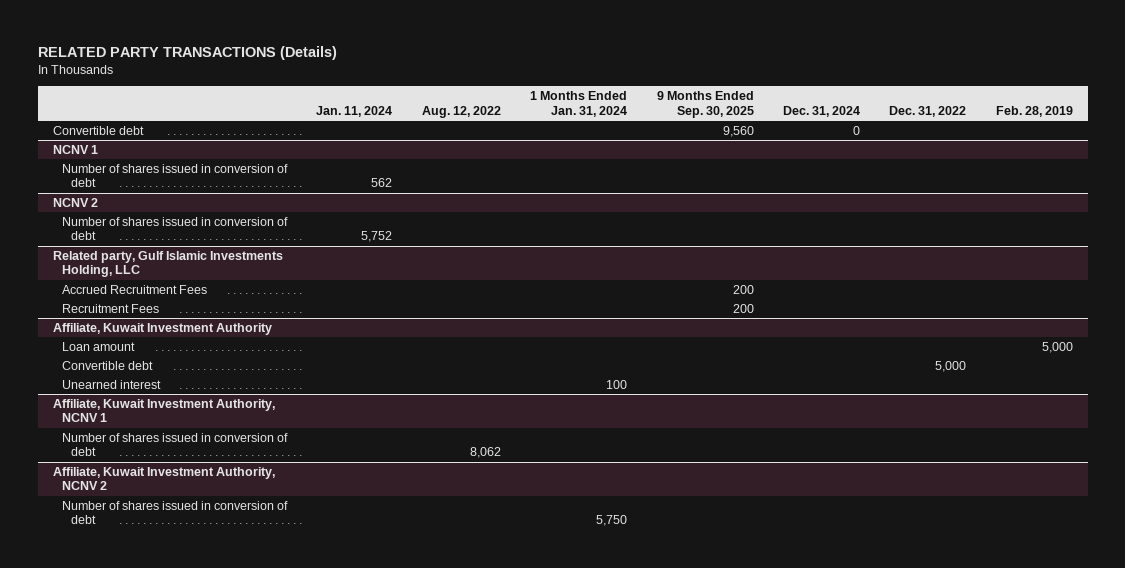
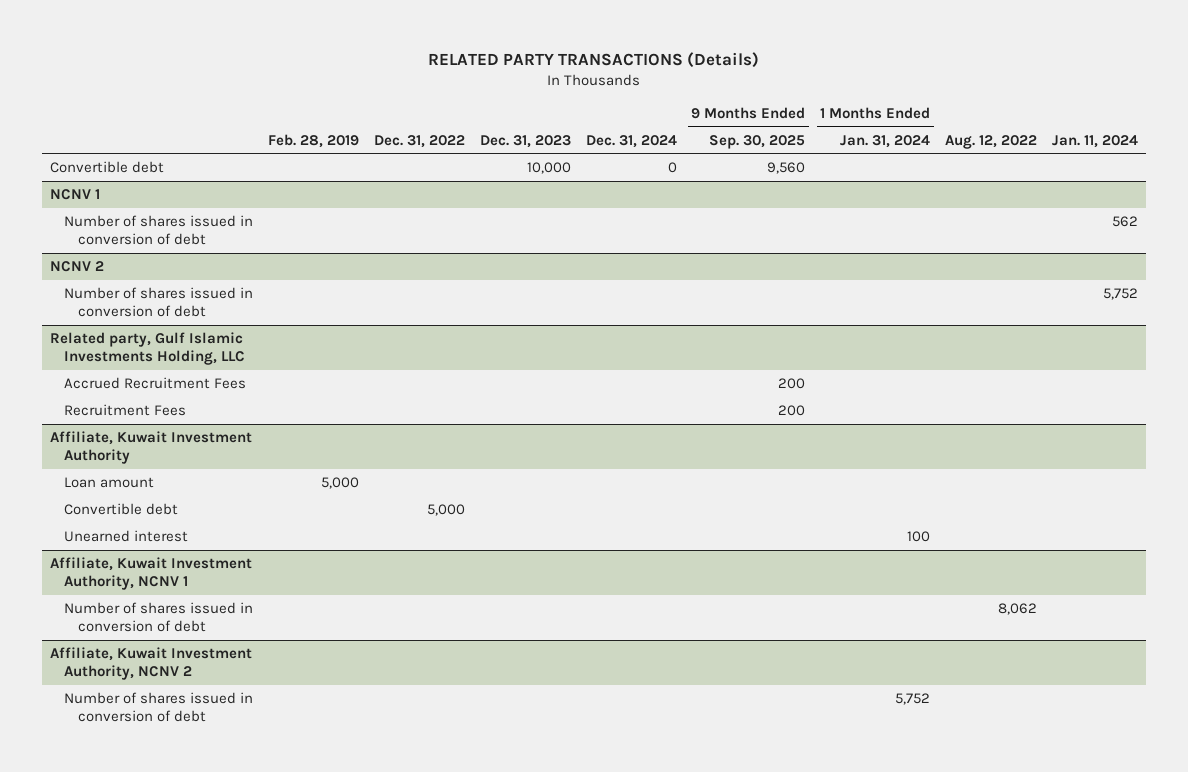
- | Jan. 11, 2024 | Aug. 12, 2022 | 1 Months Ended Jan. 31, 2024 | 9 Months Ended Sep. 30, 2025 | Dec. 31, 2024 | Dec. 31, 2022 | Feb. 28, 2019
+ | Feb. 28, 2019 | Dec. 31, 2022 | Dec. 31, 2023 | Dec. 31, 2024 | 9 Months Ended Sep. 30, 2025 | 1 Months Ended Jan. 31, 2024 | Aug. 12, 2022 | Jan. 11, 2024
@ Affiliate, Kuwait Investment Authority, NCNV 2
- Number of shares issued in conversion of debt | | | 5,750 | | | |
+ Number of shares issued in conversion of debt | | | | | | 5,752 | |

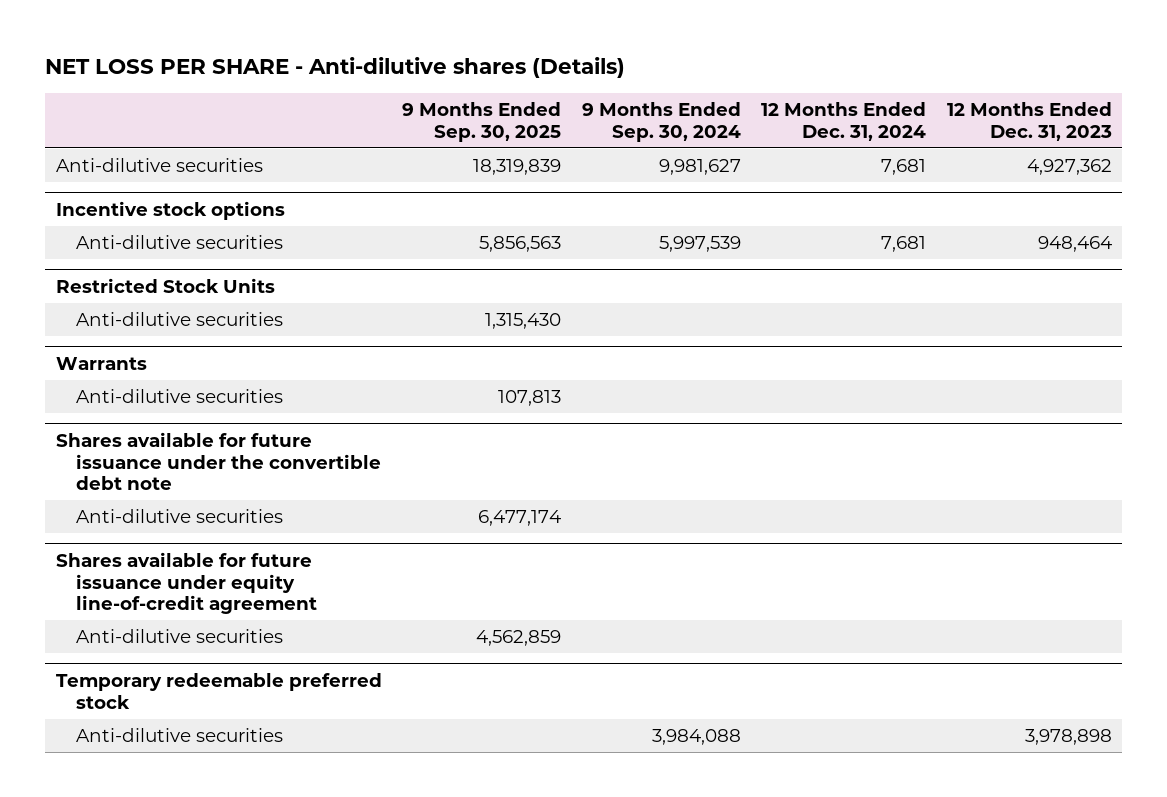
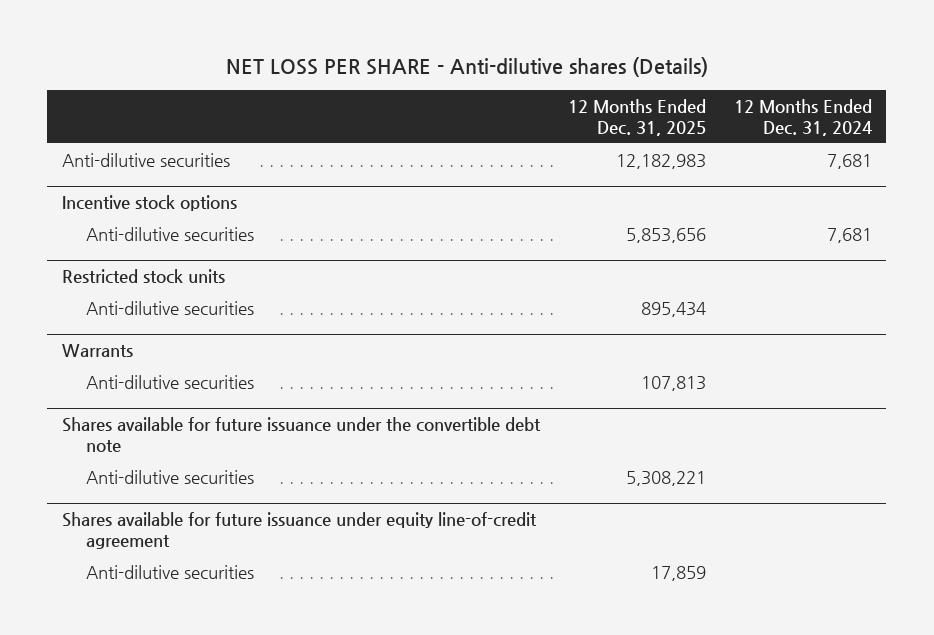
- | 9 Months Ended Sep. 30, 2025 | 9 Months Ended Sep. 30, 2024 | 12 Months Ended Dec. 31, 2024 | 12 Months Ended Dec. 31, 2023
+ | 12 Months Ended Dec. 31, 2025 | 12 Months Ended Dec. 31, 2024
- Restricted Stock Units
+ Restricted stock units
- Temporary redeemable preferred stock
- Anti-dilutive securities | | 3,984,088 | | 3,978,898

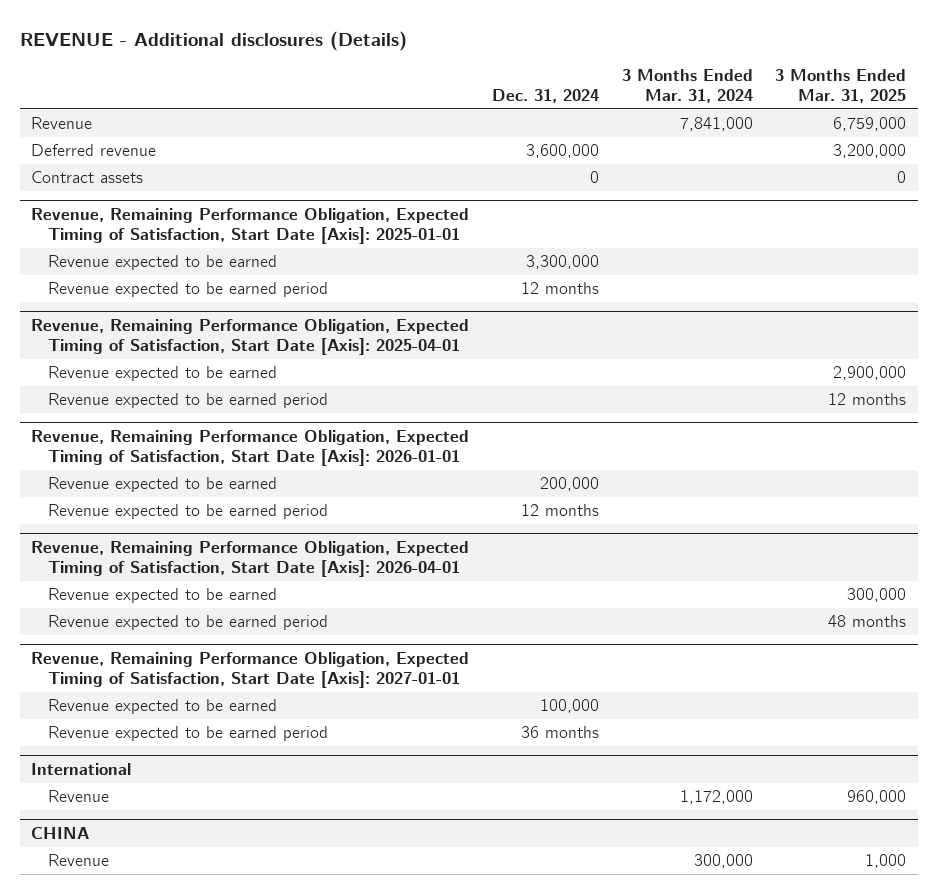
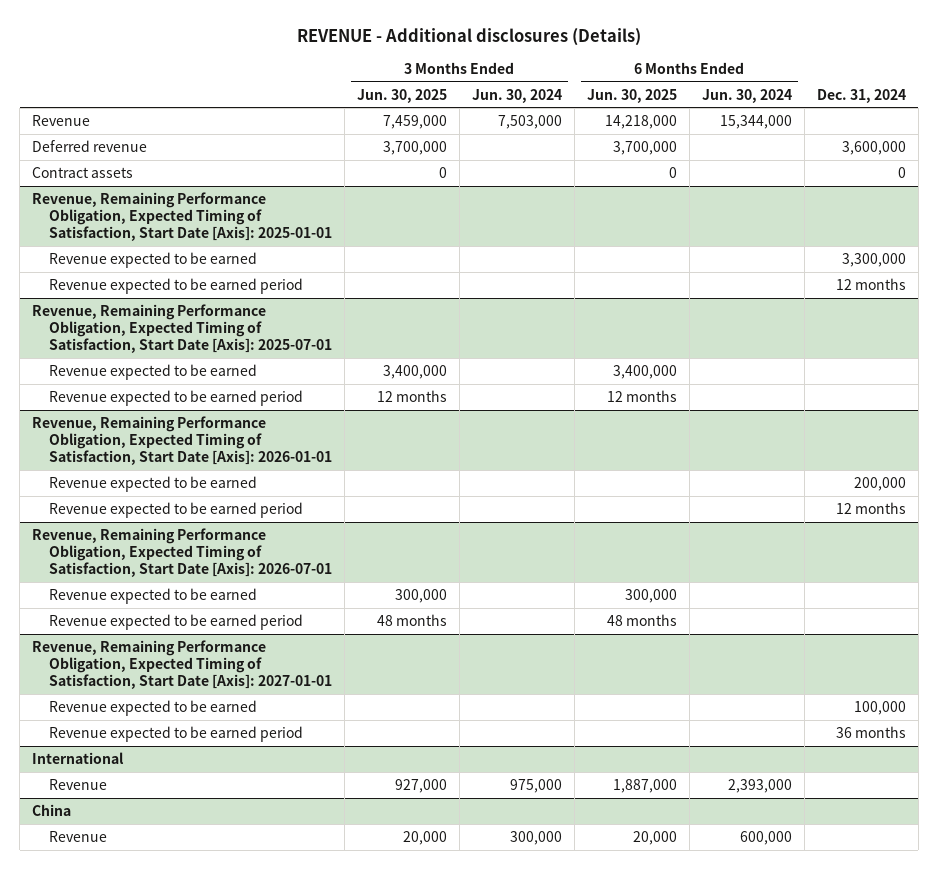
- | Dec. 31, 2024 | 3 Months Ended Mar. 31, 2024 | 3 Months Ended Mar. 31, 2025
+ | 3 Months Ended Jun. 30, 2025 | 3 Months Ended Jun. 30, 2024 | 6 Months Ended Jun. 30, 2025 | 6 Months Ended Jun. 30, 2024 | Dec. 31, 2024
- Revenue, Remaining Performance Obligation, Expected Timing of Satisfaction, Start Date [Axis]: 2025-04-01
- Revenue expected to be earned | | | 2,900,000
- Revenue expected to be earned period | | | 12 months
+ Revenue, Remaining Performance Obligation, Expected Timing of Satisfaction, Start Date [Axis]: 2025-07-01
+ Revenue expected to be earned | 3,400,000 | | 3,400,000 | |
+ Revenue expected to be earned period | 12 months | | 12 months | |
- Revenue, Remaining Performance Obligation, Expected Timing of Satisfaction, Start Date [Axis]: 2026-04-01
- Revenue expected to be earned | | | 300,000
- Revenue expected to be earned period | | | 48 months
+ Revenue, Remaining Performance Obligation, Expected Timing of Satisfaction, Start Date [Axis]: 2026-07-01
+ Revenue expected to be earned | 300,000 | | 300,000 | |
+ Revenue expected to be earned period | 48 months | | 48 months | |
- CHINA
+ China

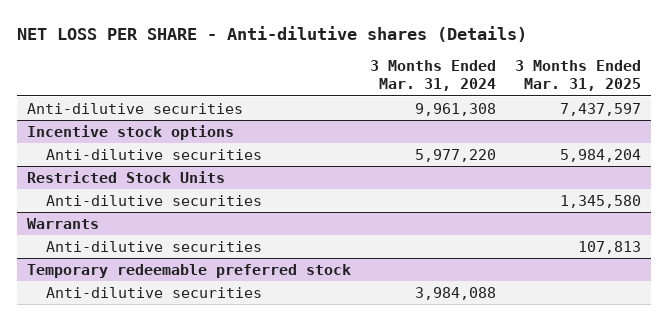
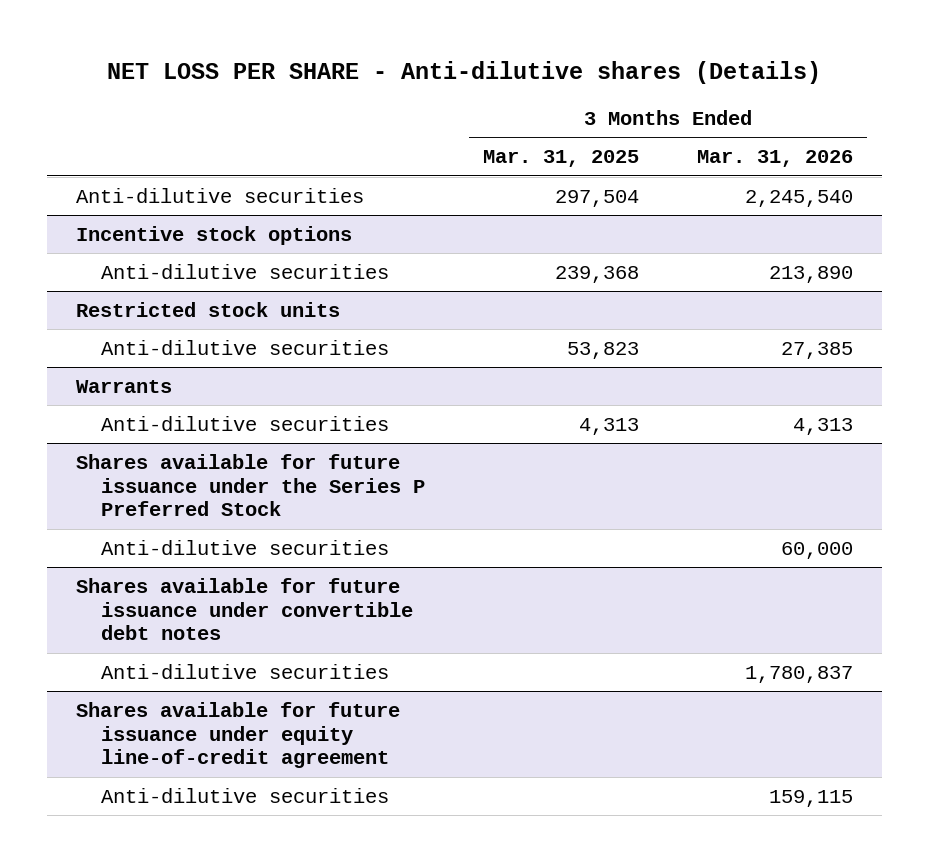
- | 3 Months Ended Mar. 31, 2024 | 3 Months Ended Mar. 31, 2025
+ | 3 Months Ended Mar. 31, 2025 | 3 Months Ended Mar. 31, 2026
- Anti-dilutive securities | 9,961,308 | 7,437,597
+ Anti-dilutive securities | 297,504 | 2,245,540
@ Incentive stock options
- Anti-dilutive securities | 5,977,220 | 5,984,204
- Restricted Stock Units
- Anti-dilutive securities | | 1,345,580
@ Incentive stock options
+ Anti-dilutive securities | 239,368 | 213,890
+ Restricted stock units
+ Anti-dilutive securities | 53,823 | 27,385
@ Warrants
- Anti-dilutive securities | | 107,813
- Temporary redeemable preferred stock
- Anti-dilutive securities | 3,984,088 |
@ Warrants
+ Anti-dilutive securities | 4,313 | 4,313
+ Shares available for future issuance under the Series P Preferred Stock
+ Anti-dilutive securities | | 60,000
+ Shares available for future issuance under convertible debt notes
+ Anti-dilutive securities | | 1,780,837
+ Shares available for future issuance under equity line-of-credit agreement
+ Anti-dilutive securities | | 159,115

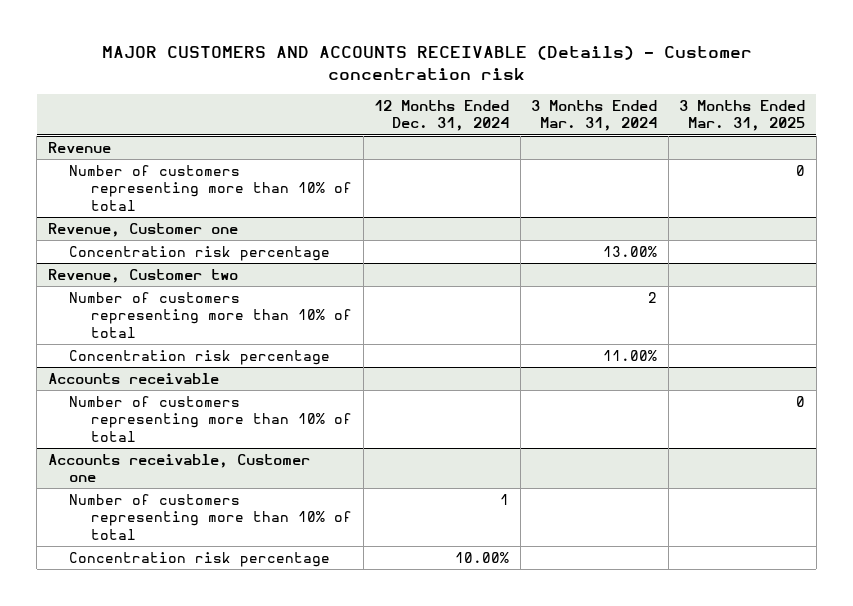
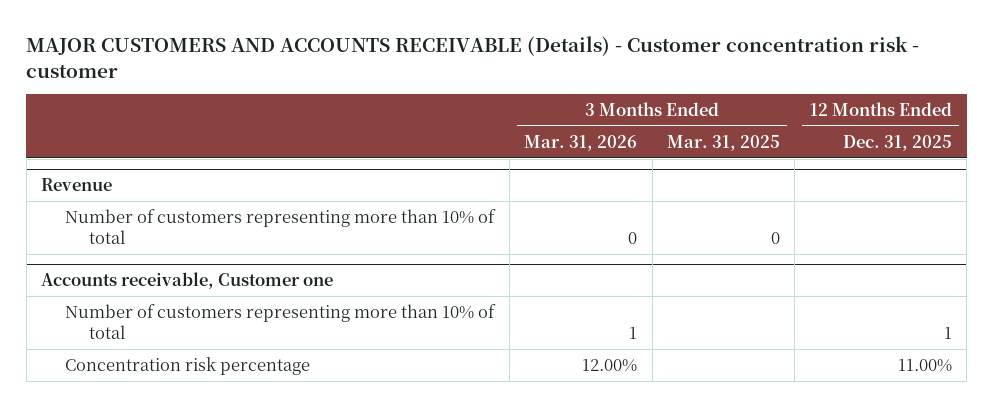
- MAJOR CUSTOMERS AND ACCOUNTS RECEIVABLE (Details) - Customer concentration risk
+ MAJOR CUSTOMERS AND ACCOUNTS RECEIVABLE (Details) - Customer concentration risk - customer
- | 12 Months Ended Dec. 31, 2024 | 3 Months Ended Mar. 31, 2024 | 3 Months Ended Mar. 31, 2025
+ | 3 Months Ended Mar. 31, 2026 | 3 Months Ended Mar. 31, 2025 | 12 Months Ended Dec. 31, 2025
- Revenue, Customer one
- Concentration risk percentage | | 13.00% |
- Revenue, Customer two
- Number of customers representing more than 10% of total | | 2 |
- Concentration risk percentage | | 11.00% |
- Accounts receivable
- Number of customers representing more than 10% of total | | | 0

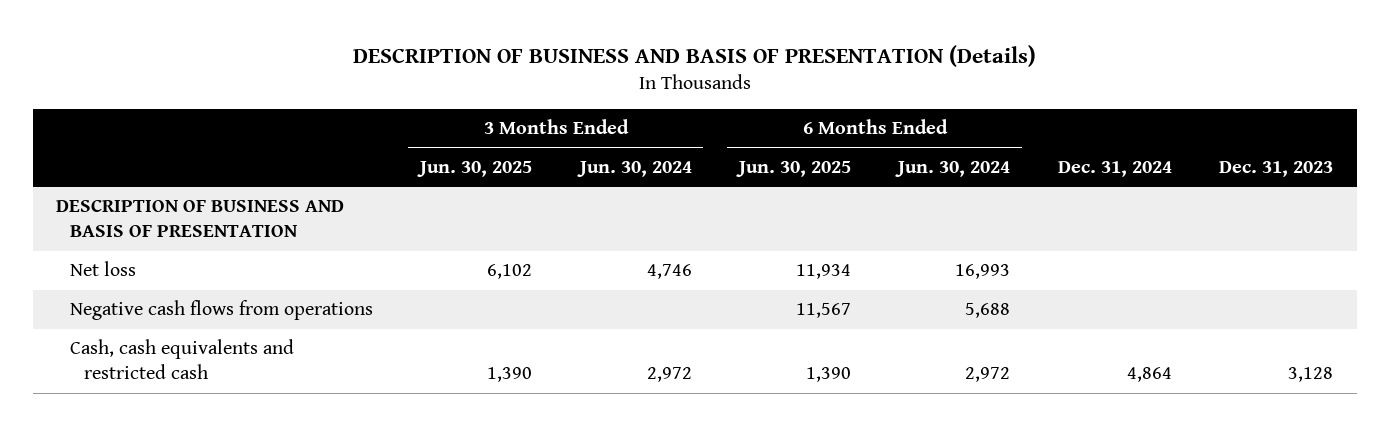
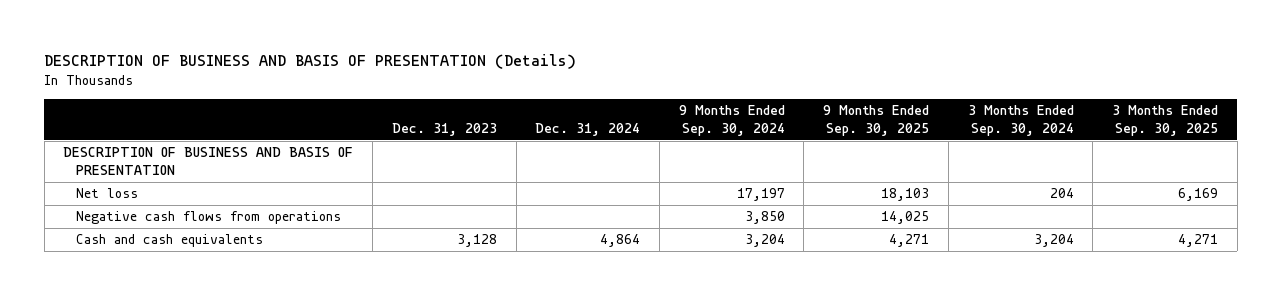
- | 3 Months Ended Jun. 30, 2025 | 3 Months Ended Jun. 30, 2024 | 6 Months Ended Jun. 30, 2025 | 6 Months Ended Jun. 30, 2024 | Dec. 31, 2024 | Dec. 31, 2023
+ | Dec. 31, 2023 | Dec. 31, 2024 | 9 Months Ended Sep. 30, 2024 | 9 Months Ended Sep. 30, 2025 | 3 Months Ended Sep. 30, 2024 | 3 Months Ended Sep. 30, 2025
- Cash, cash equivalents and restricted cash | 1,390 | 2,972 | 1,390 | 2,972 | 4,864 | 3,128
+ Cash and cash equivalents | 3,128 | 4,864 | 3,204 | 4,271 | 3,204 | 4,271

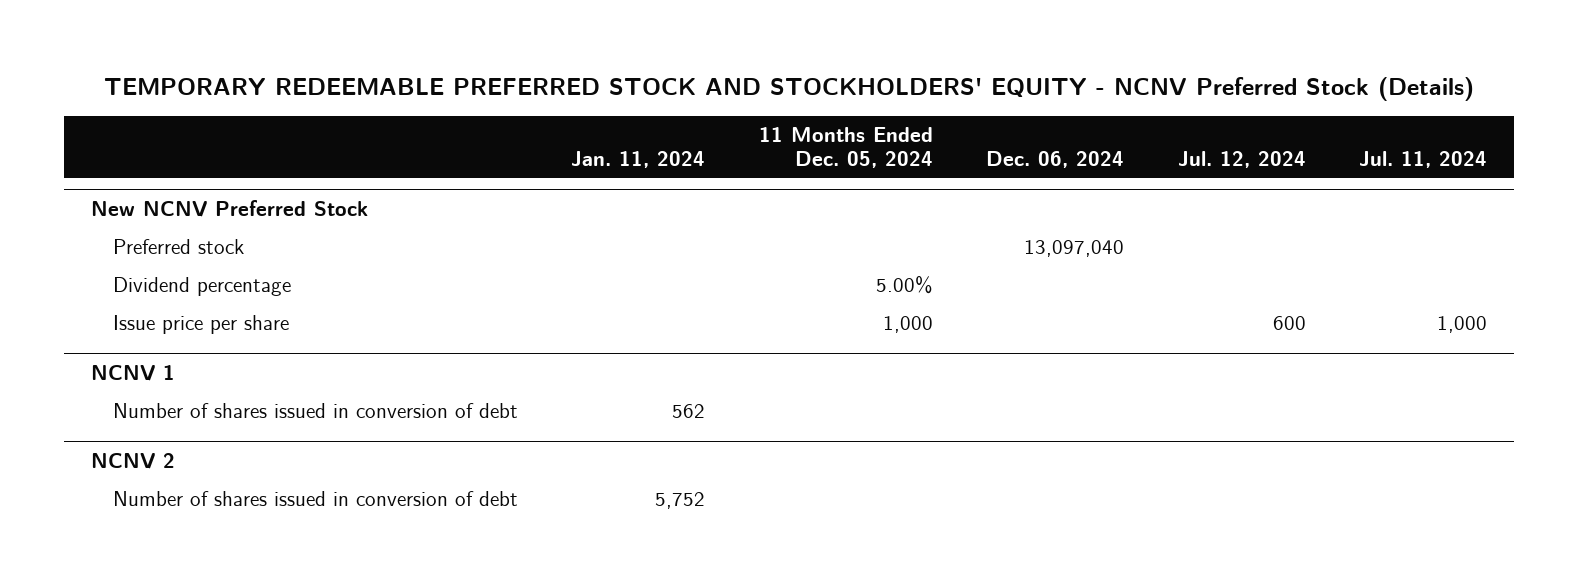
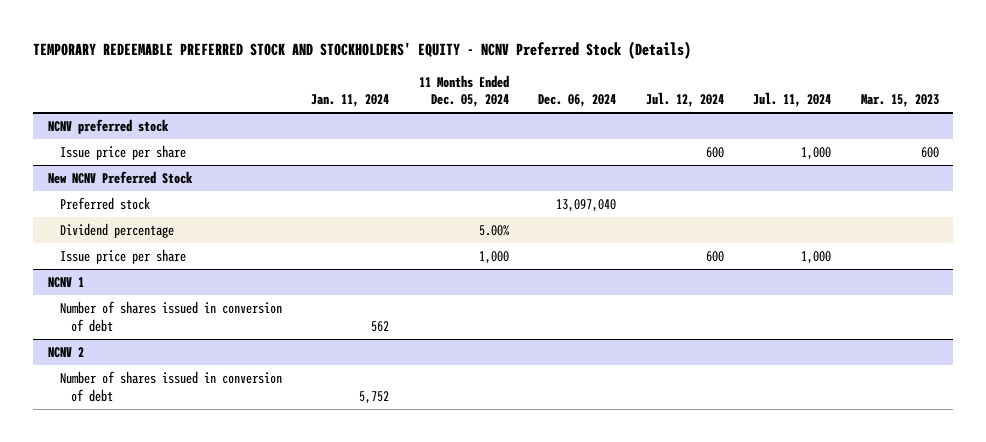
- | Jan. 11, 2024 | 11 Months Ended Dec. 05, 2024 | Dec. 06, 2024 | Jul. 12, 2024 | Jul. 11, 2024
+ | Jan. 11, 2024 | 11 Months Ended Dec. 05, 2024 | Dec. 06, 2024 | Jul. 12, 2024 | Jul. 11, 2024 | Mar. 15, 2023
+ NCNV preferred stock
+ Issue price per share | | | | 600 | 1,000 | 600

